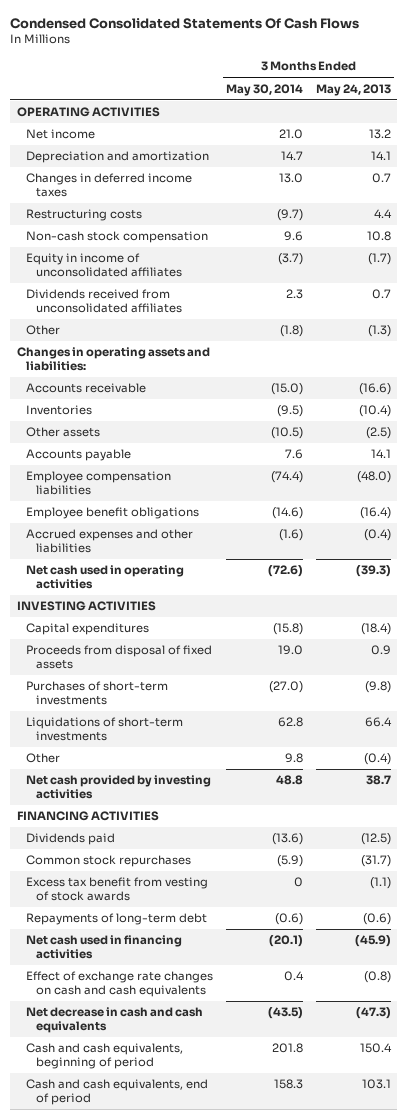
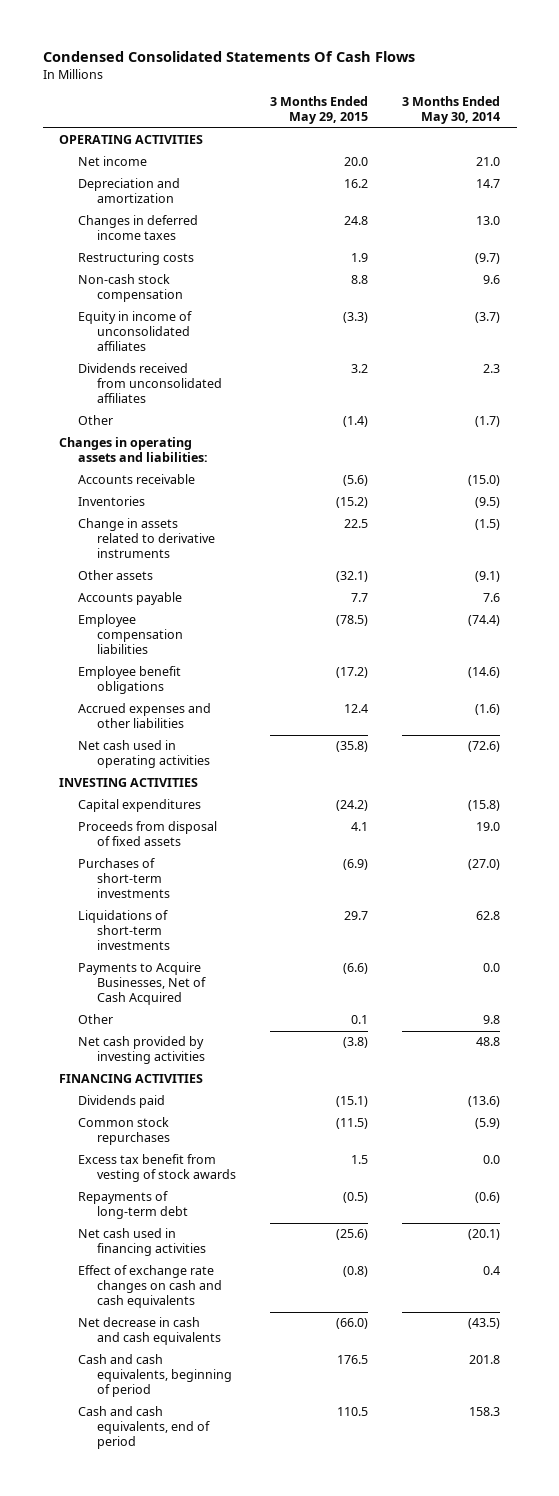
- | 3 Months Ended May 30, 2014 | 3 Months Ended May 24, 2013
+ | 3 Months Ended May 29, 2015 | 3 Months Ended May 30, 2014
- Other | (1.8) | (1.3)
+ Other | (1.4) | (1.7)
- Other assets | (10.5) | (2.5)
+ Change in assets related to derivative instruments | 22.5 | (1.5)
+ Other assets | (32.1) | (9.1)
+ Payments to Acquire Businesses, Net of Cash Acquired | (6.6) | 0.0
- Excess tax benefit from vesting of stock awards | 0 | (1.1)
+ Excess tax benefit from vesting of stock awards | 1.5 | 0.0

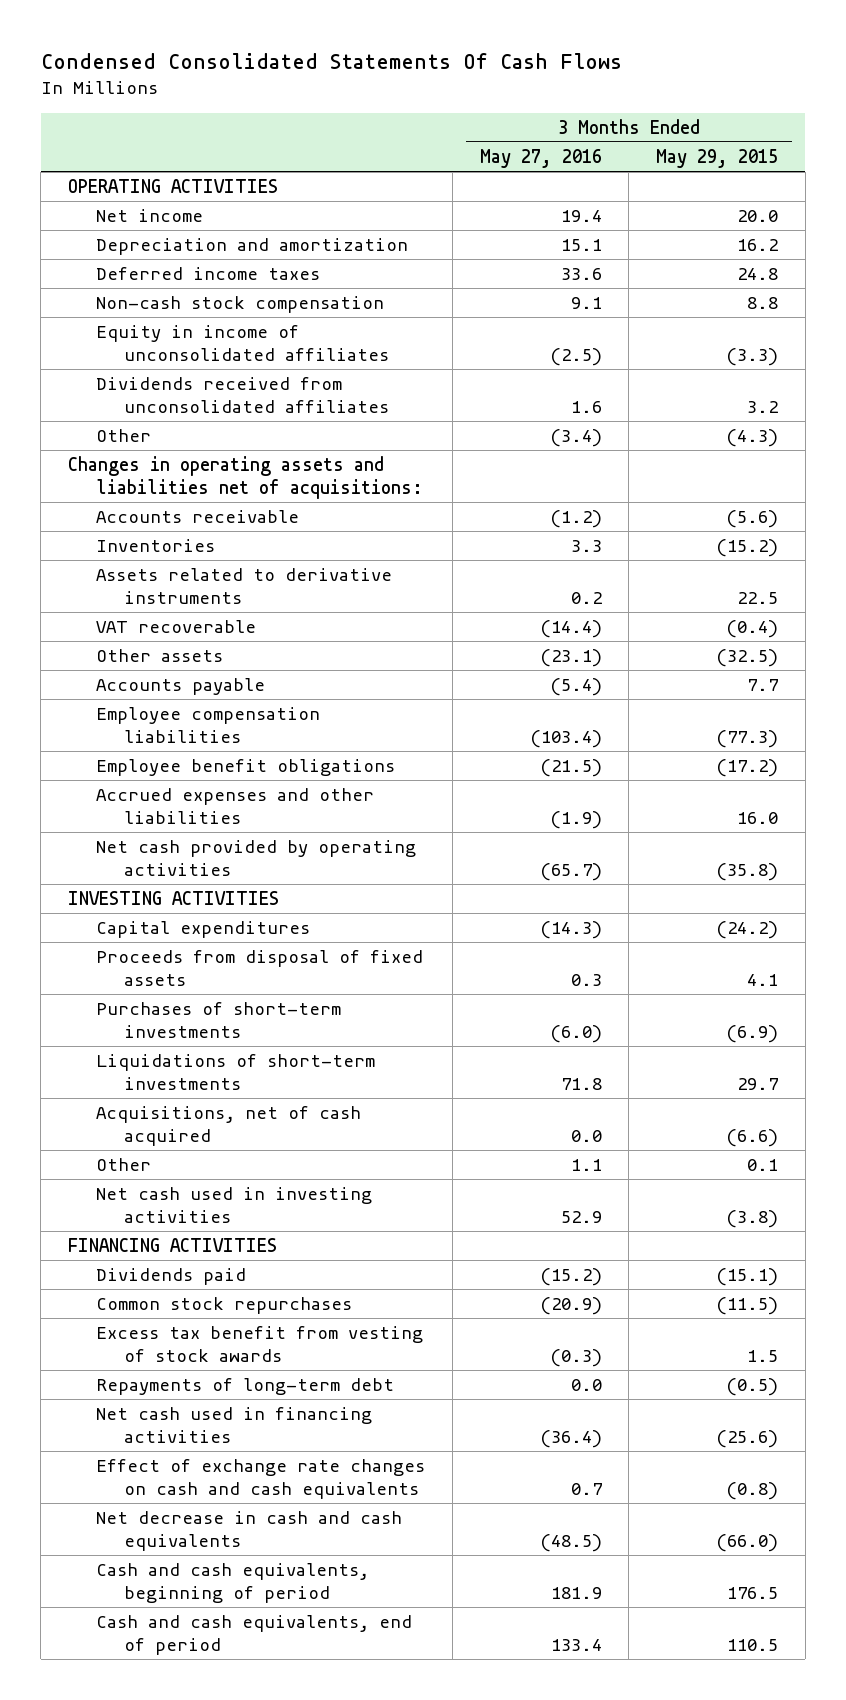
- | 3 Months Ended May 29, 2015 | 3 Months Ended May 30, 2014
+ | 3 Months Ended May 27, 2016 | 3 Months Ended May 29, 2015
- Changes in deferred income taxes | 24.8 | 13.0
- Restructuring costs | 1.9 | (9.7)
+ Deferred income taxes | 33.6 | 24.8
- Other | (1.4) | (1.7)
- Changes in operating assets and liabilities:
+ Other | (3.4) | (4.3)
+ Changes in operating assets and liabilities net of acquisitions:
- Change in assets related to derivative instruments | 22.5 | (1.5)
- Other assets | (32.1) | (9.1)
+ Assets related to derivative instruments | 0.2 | 22.5
+ VAT recoverable | (14.4) | (0.4)
+ Other assets | (23.1) | (32.5)
- Employee compensation liabilities | (78.5) | (74.4)
+ Employee compensation liabilities | (103.4) | (77.3)
- Accrued expenses and other liabilities | 12.4 | (1.6)
- Net cash used in operating activities | (35.8) | (72.6)
+ Accrued expenses and other liabilities | (1.9) | 16.0
+ Net cash provided by operating activities | (65.7) | (35.8)
- Payments to Acquire Businesses, Net of Cash Acquired | (6.6) | 0.0
+ Acquisitions, net of cash acquired | 0.0 | (6.6)
- Net cash provided by investing activities | (3.8) | 48.8
+ Net cash used in investing activities | 52.9 | (3.8)

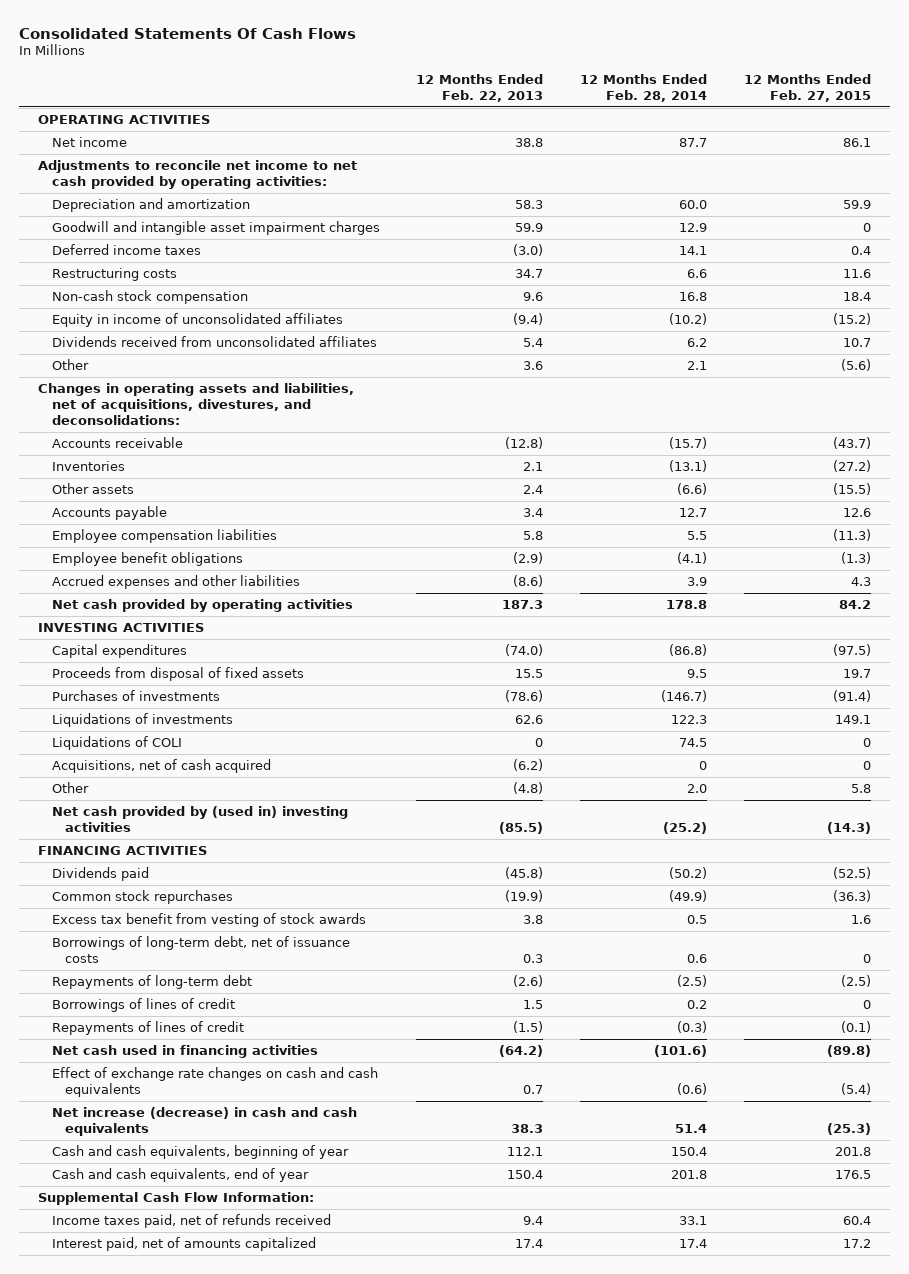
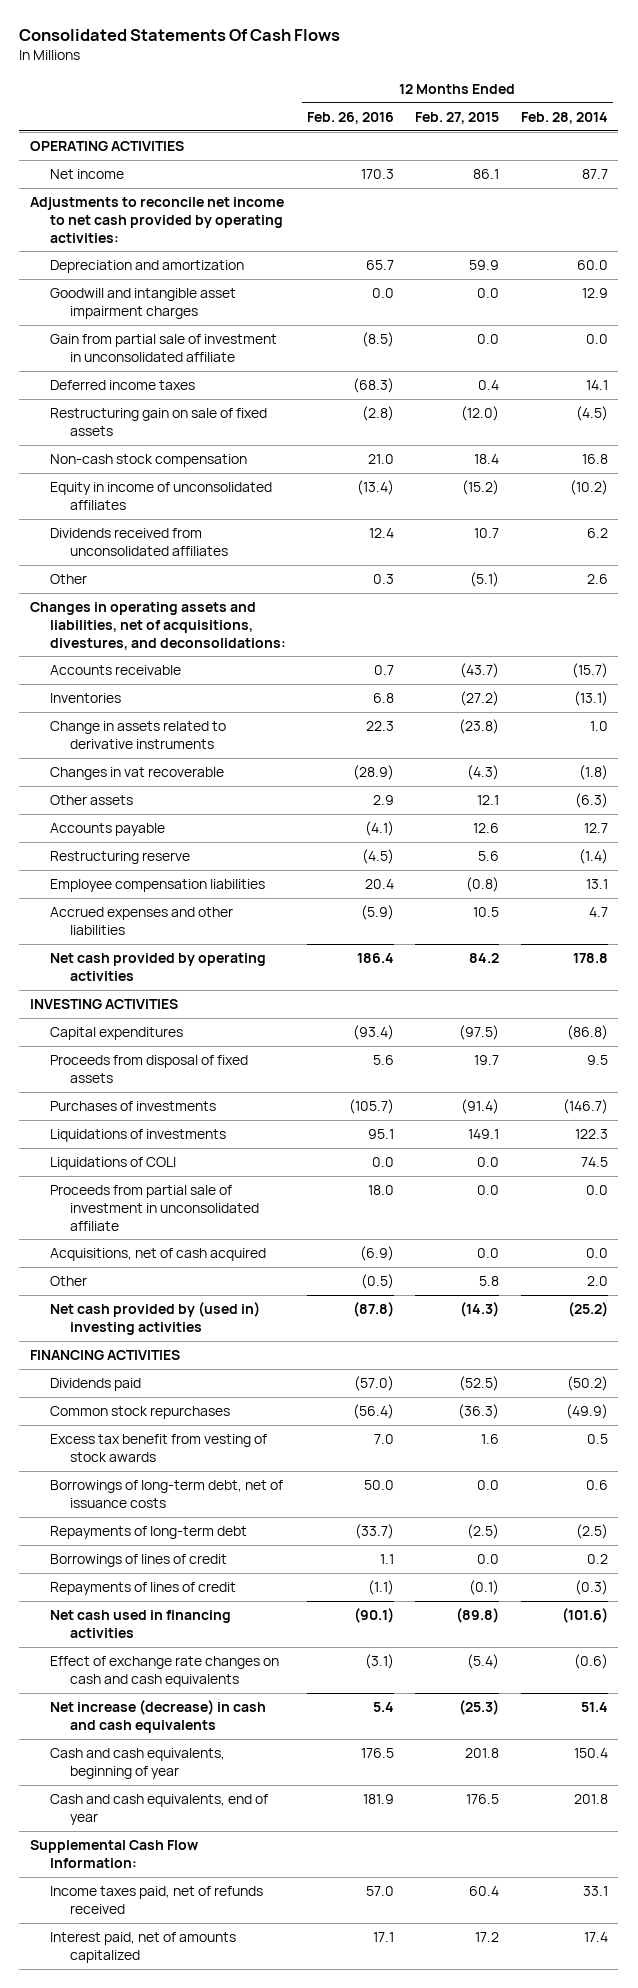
- | 12 Months Ended Feb. 22, 2013 | 12 Months Ended Feb. 28, 2014 | 12 Months Ended Feb. 27, 2015
+ | 12 Months Ended Feb. 26, 2016 | 12 Months Ended Feb. 27, 2015 | 12 Months Ended Feb. 28, 2014
- Goodwill and intangible asset impairment charges | 59.9 | 12.9 | 0
+ Goodwill and intangible asset impairment charges | 0.0 | 0.0 | 12.9
+ Gain from partial sale of investment in unconsolidated affiliate | (8.5) | 0.0 | 0.0
- Restructuring costs | 34.7 | 6.6 | 11.6
+ Restructuring gain on sale of fixed assets | (2.8) | (12.0) | (4.5)
- Other | 3.6 | 2.1 | (5.6)
+ Other | 0.3 | (5.1) | 2.6
- Other assets | 2.4 | (6.6) | (15.5)
+ Change in assets related to derivative instruments | 22.3 | (23.8) | 1.0
+ Changes in vat recoverable | (28.9) | (4.3) | (1.8)
+ Other assets | 2.9 | 12.1 | (6.3)
- Employee compensation liabilities | 5.8 | 5.5 | (11.3)
- Employee benefit obligations | (2.9) | (4.1) | (1.3)
- Accrued expenses and other liabilities | (8.6) | 3.9 | 4.3
+ Restructuring reserve | (4.5) | 5.6 | (1.4)
+ Employee compensation liabilities | 20.4 | (0.8) | 13.1
+ Accrued expenses and other liabilities | (5.9) | 10.5 | 4.7
- Liquidations of COLI | 0 | 74.5 | 0
- Acquisitions, net of cash acquired | (6.2) | 0 | 0
+ Liquidations of COLI | 0.0 | 0.0 | 74.5
+ Proceeds from partial sale of investment in unconsolidated affiliate | 18.0 | 0.0 | 0.0
+ Acquisitions, net of cash acquired | (6.9) | 0.0 | 0.0
- Borrowings of long-term debt, net of issuance costs | 0.3 | 0.6 | 0
+ Borrowings of long-term debt, net of issuance costs | 50.0 | 0.0 | 0.6
- Borrowings of lines of credit | 1.5 | 0.2 | 0
+ Borrowings of lines of credit | 1.1 | 0.0 | 0.2

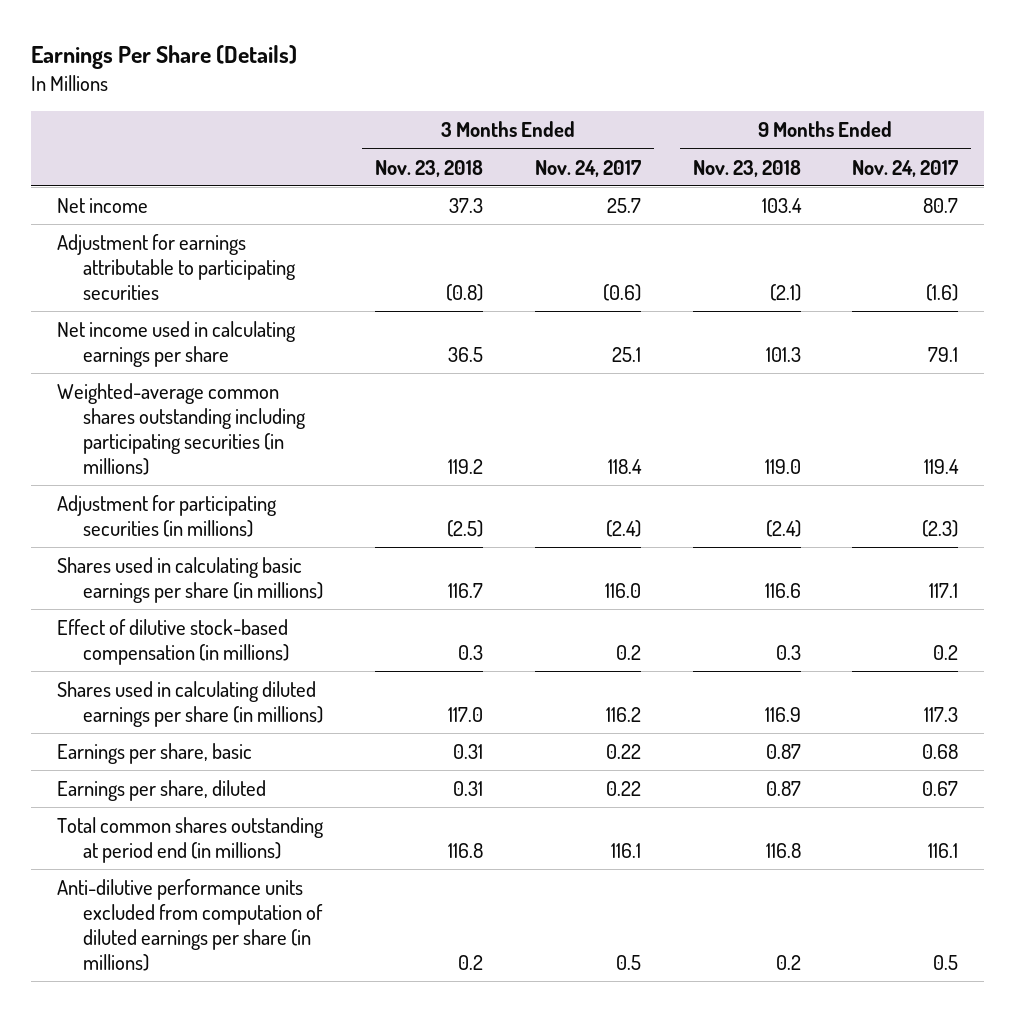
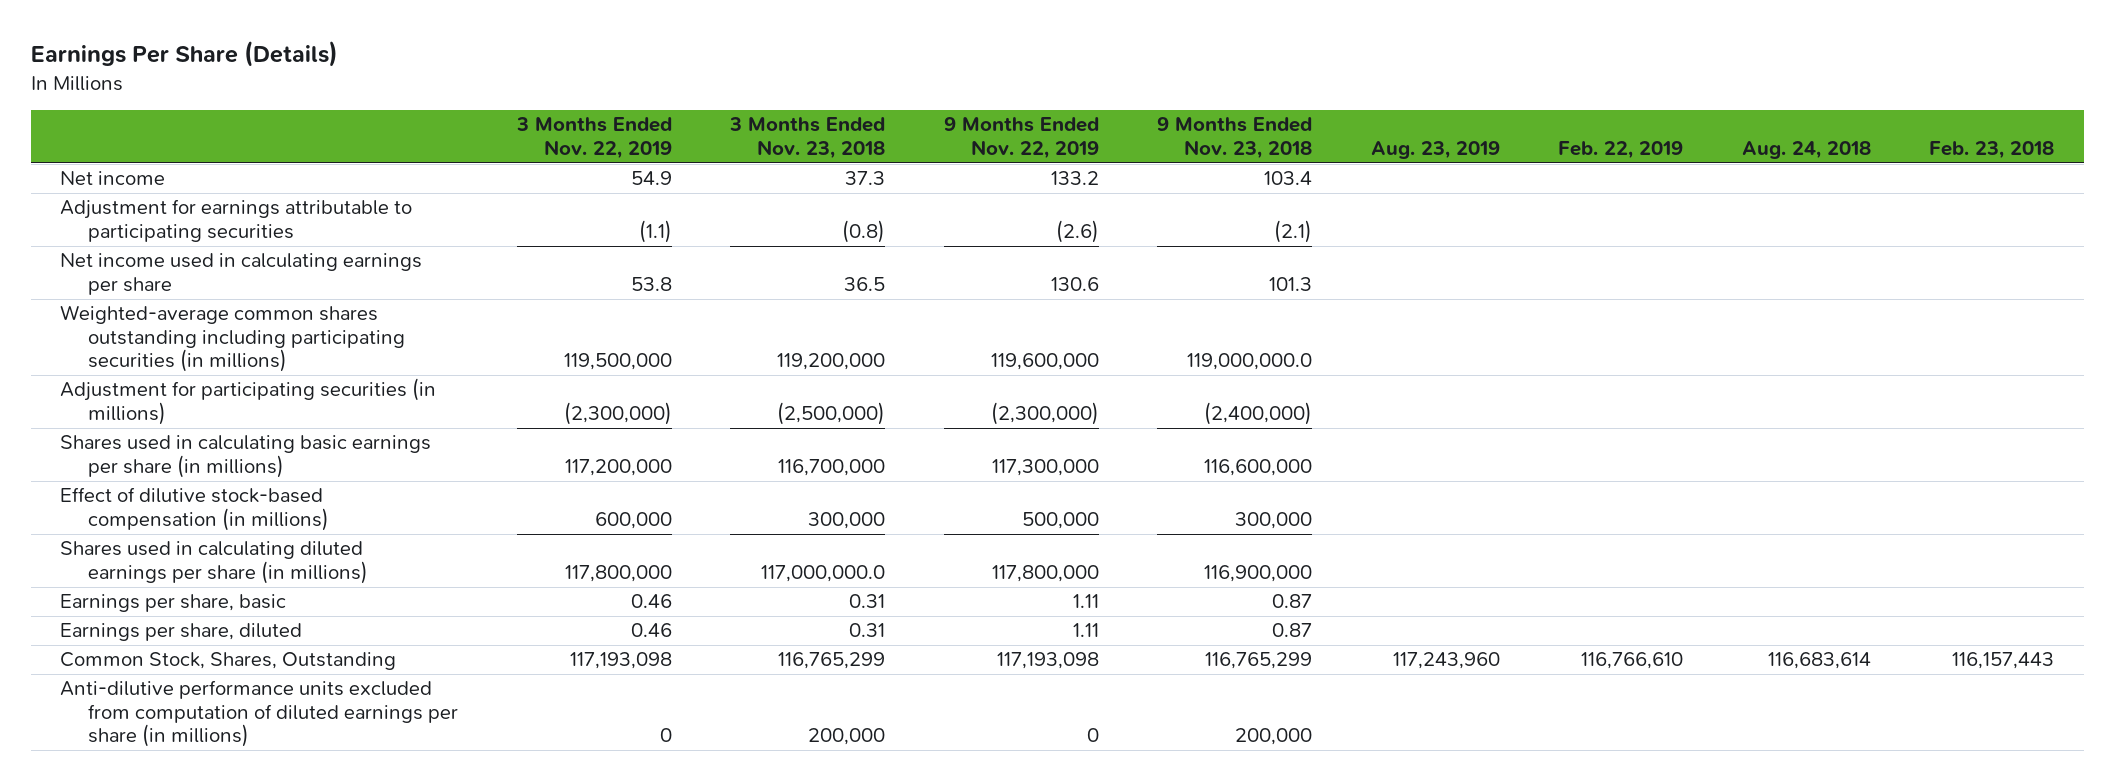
- | 3 Months Ended Nov. 23, 2018 | 3 Months Ended Nov. 24, 2017 | 9 Months Ended Nov. 23, 2018 | 9 Months Ended Nov. 24, 2017
+ | 3 Months Ended Nov. 22, 2019 | 3 Months Ended Nov. 23, 2018 | 9 Months Ended Nov. 22, 2019 | 9 Months Ended Nov. 23, 2018 | Aug. 23, 2019 | Feb. 22, 2019 | Aug. 24, 2018 | Feb. 23, 2018
- Weighted-average common shares outstanding including participating securities (in millions) | 119.2 | 118.4 | 119.0 | 119.4
- Adjustment for participating securities (in millions) | (2.5) | (2.4) | (2.4) | (2.3)
- Shares used in calculating basic earnings per share (in millions) | 116.7 | 116.0 | 116.6 | 117.1
- Effect of dilutive stock-based compensation (in millions) | 0.3 | 0.2 | 0.3 | 0.2
- Shares used in calculating diluted earnings per share (in millions) | 117.0 | 116.2 | 116.9 | 117.3
+ Weighted-average common shares outstanding including participating securities (in millions) | 119,500,000 | 119,200,000 | 119,600,000 | 119,000,000.0 | | | |
+ Adjustment for participating securities (in millions) | (2,300,000) | (2,500,000) | (2,300,000) | (2,400,000) | | | |
+ Shares used in calculating basic earnings per share (in millions) | 117,200,000 | 116,700,000 | 117,300,000 | 116,600,000 | | | |
+ Effect of dilutive stock-based compensation (in millions) | 600,000 | 300,000 | 500,000 | 300,000 | | | |
+ Shares used in calculating diluted earnings per share (in millions) | 117,800,000 | 117,000,000.0 | 117,800,000 | 116,900,000 | | | |
- Total common shares outstanding at period end (in millions) | 116.8 | 116.1 | 116.8 | 116.1
- Anti-dilutive performance units excluded from computation of diluted earnings per share (in millions) | 0.2 | 0.5 | 0.2 | 0.5
+ Common Stock, Shares, Outstanding | 117,193,098 | 116,765,299 | 117,193,098 | 116,765,299 | 117,243,960 | 116,766,610 | 116,683,614 | 116,157,443
+ Anti-dilutive performance units excluded from computation of diluted earnings per share (in millions) | 0 | 200,000 | 0 | 200,000 | | | |

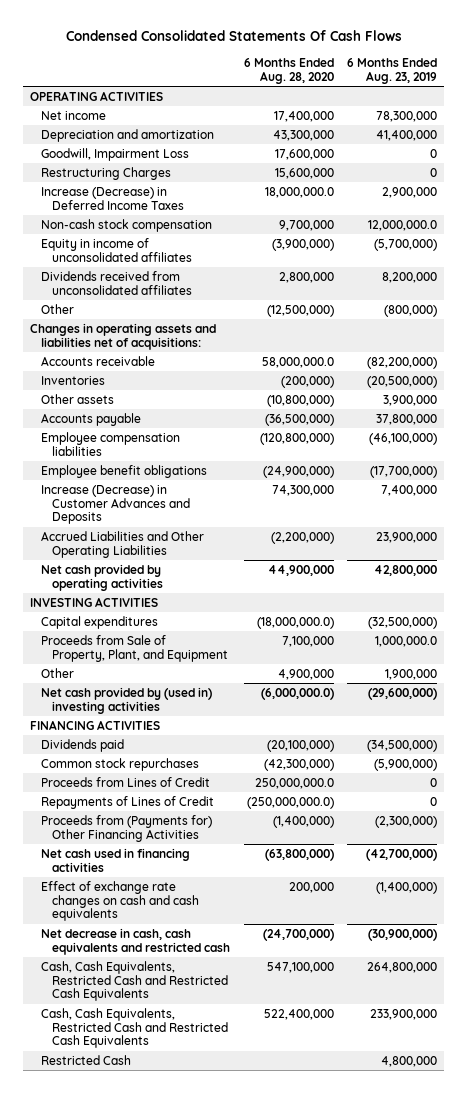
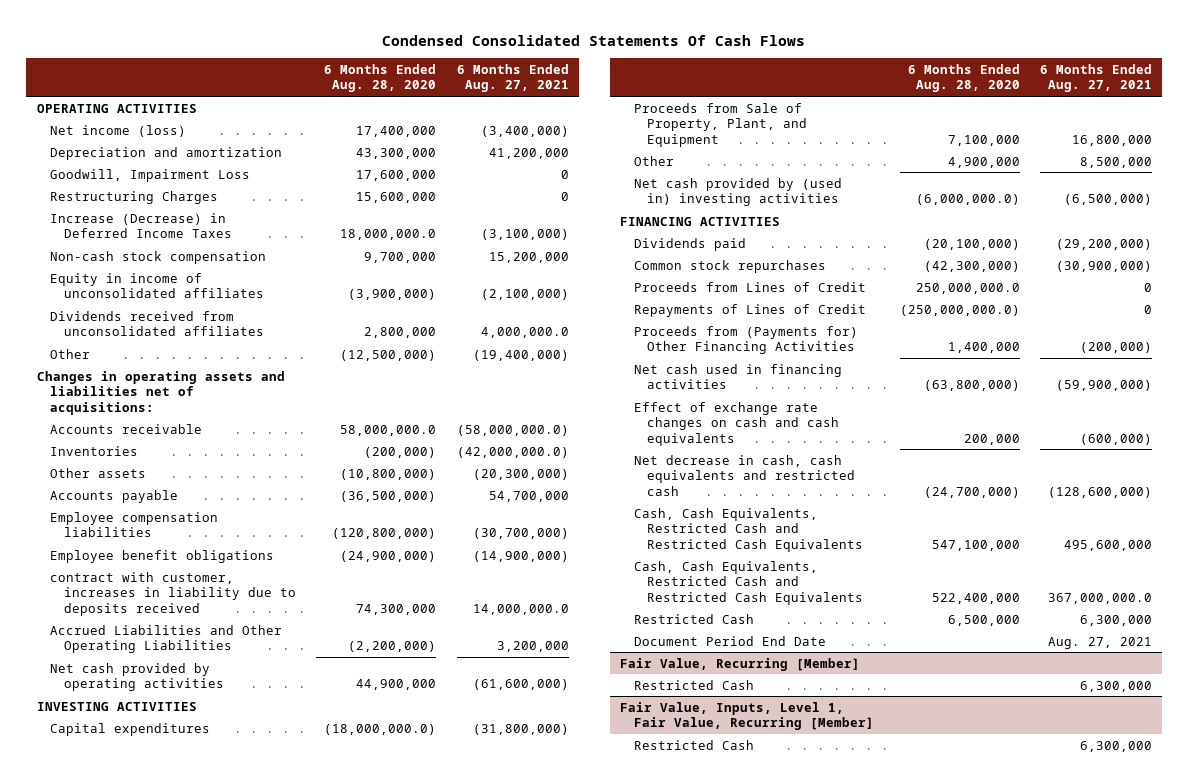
- | 6 Months Ended Aug. 28, 2020 | 6 Months Ended Aug. 23, 2019
+ | 6 Months Ended Aug. 28, 2020 | 6 Months Ended Aug. 27, 2021
- Net income | 17,400,000 | 78,300,000
+ Net income (loss) | 17,400,000 | (3,400,000)
- Increase (Decrease) in Customer Advances and Deposits | 74,300,000 | 7,400,000
+ contract with customer, increases in liability due to deposits received | 74,300,000 | 14,000,000.0
- Proceeds from (Payments for) Other Financing Activities | (1,400,000) | (2,300,000)
+ Proceeds from (Payments for) Other Financing Activities | 1,400,000 | (200,000)
+ Restricted Cash | 6,500,000 | 6,300,000
+ Document Period End Date | | Aug. 27, 2021
+ Fair Value, Recurring [Member]
+ Fair Value, Inputs, Level 1, Fair Value, Recurring [Member]
+ Restricted Cash | | 6,300,000

